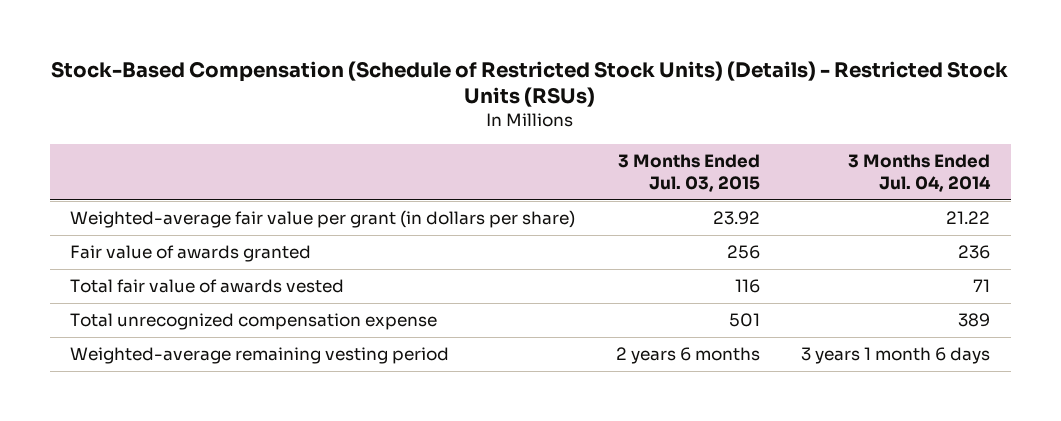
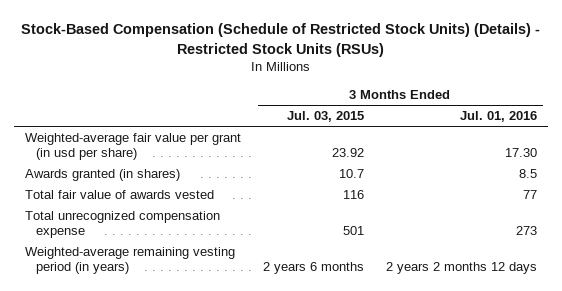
- | 3 Months Ended Jul. 03, 2015 | 3 Months Ended Jul. 04, 2014
+ | 3 Months Ended Jul. 03, 2015 | 3 Months Ended Jul. 01, 2016
- Weighted-average fair value per grant (in dollars per share) | 23.92 | 21.22
- Fair value of awards granted | 256 | 236
+ Weighted-average fair value per grant (in usd per share) | 23.92 | 17.30
+ Awards granted (in shares) | 10.7 | 8.5
- Weighted-average remaining vesting period | 2 years 6 months | 3 years 1 month 6 days
+ Weighted-average remaining vesting period (in years) | 2 years 6 months | 2 years 2 months 12 days

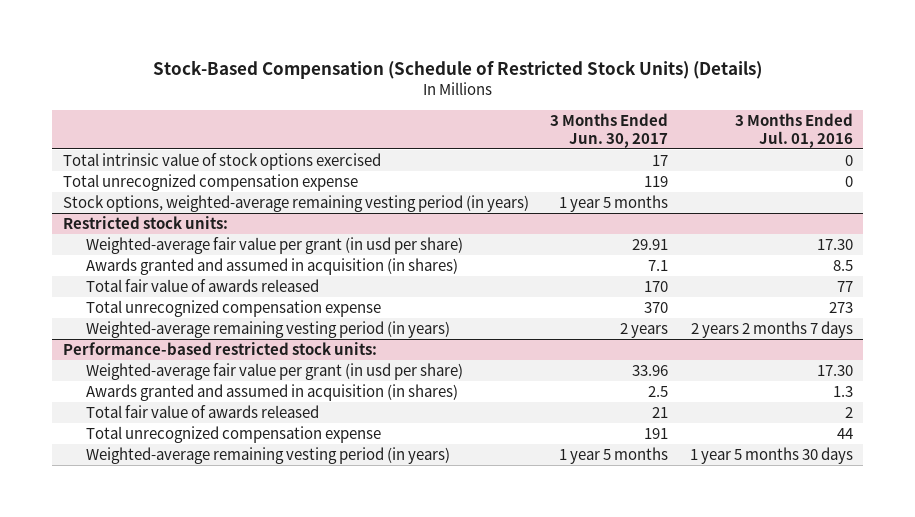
- Stock-Based Compensation (Schedule of Restricted Stock Units) (Details) - Restricted Stock Units (RSUs)
+ Stock-Based Compensation (Schedule of Restricted Stock Units) (Details)
- | 3 Months Ended Jul. 03, 2015 | 3 Months Ended Jul. 01, 2016
+ | 3 Months Ended Jun. 30, 2017 | 3 Months Ended Jul. 01, 2016
+ Total intrinsic value of stock options exercised | 17 | 0
+ Total unrecognized compensation expense | 119 | 0
+ Stock options, weighted-average remaining vesting period (in years) | 1 year 5 months |
+ Restricted stock units:
- Awards granted (in shares) | 10.7 | 8.5
- Total fair value of awards vested | 116 | 77
+ Awards granted and assumed in acquisition (in shares) | 7.1 | 8.5
+ Total fair value of awards released | 170 | 77
- Weighted-average remaining vesting period (in years) | 2 years 6 months | 2 years 2 months 12 days
+ Weighted-average remaining vesting period (in years) | 2 years | 2 years 2 months 7 days
+ Performance-based restricted stock units:
+ Weighted-average fair value per grant (in usd per share) | 33.96 | 17.30
+ Awards granted and assumed in acquisition (in shares) | 2.5 | 1.3
+ Total fair value of awards released | 21 | 2
+ Total unrecognized compensation expense | 191 | 44
+ Weighted-average remaining vesting period (in years) | 1 year 5 months | 1 year 5 months 30 days

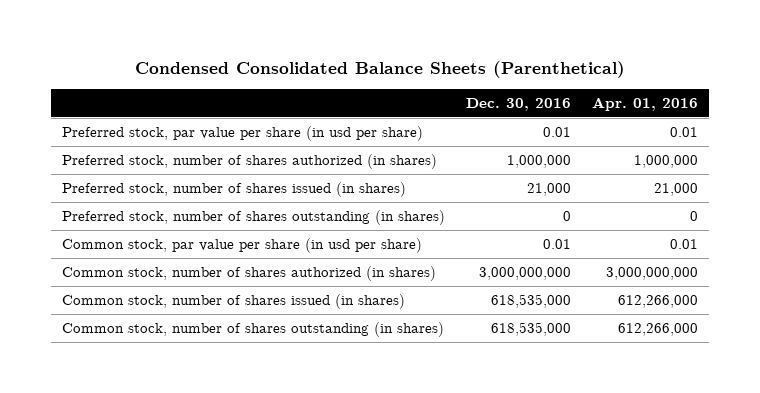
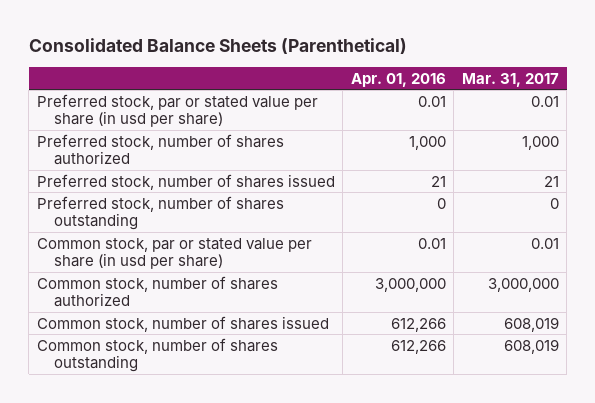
- Condensed Consolidated Balance Sheets (Parenthetical)
+ Consolidated Balance Sheets (Parenthetical)
- | Dec. 30, 2016 | Apr. 01, 2016
+ | Apr. 01, 2016 | Mar. 31, 2017
- Preferred stock, par value per share (in usd per share) | 0.01 | 0.01
- Preferred stock, number of shares authorized (in shares) | 1,000,000 | 1,000,000
- Preferred stock, number of shares issued (in shares) | 21,000 | 21,000
- Preferred stock, number of shares outstanding (in shares) | 0 | 0
- Common stock, par value per share (in usd per share) | 0.01 | 0.01
- Common stock, number of shares authorized (in shares) | 3,000,000,000 | 3,000,000,000
- Common stock, number of shares issued (in shares) | 618,535,000 | 612,266,000
- Common stock, number of shares outstanding (in shares) | 618,535,000 | 612,266,000
+ Preferred stock, par or stated value per share (in usd per share) | 0.01 | 0.01
+ Preferred stock, number of shares authorized | 1,000 | 1,000
+ Preferred stock, number of shares issued | 21 | 21
+ Preferred stock, number of shares outstanding | 0 | 0
+ Common stock, par or stated value per share (in usd per share) | 0.01 | 0.01
+ Common stock, number of shares authorized | 3,000,000 | 3,000,000
+ Common stock, number of shares issued | 612,266 | 608,019
+ Common stock, number of shares outstanding | 612,266 | 608,019

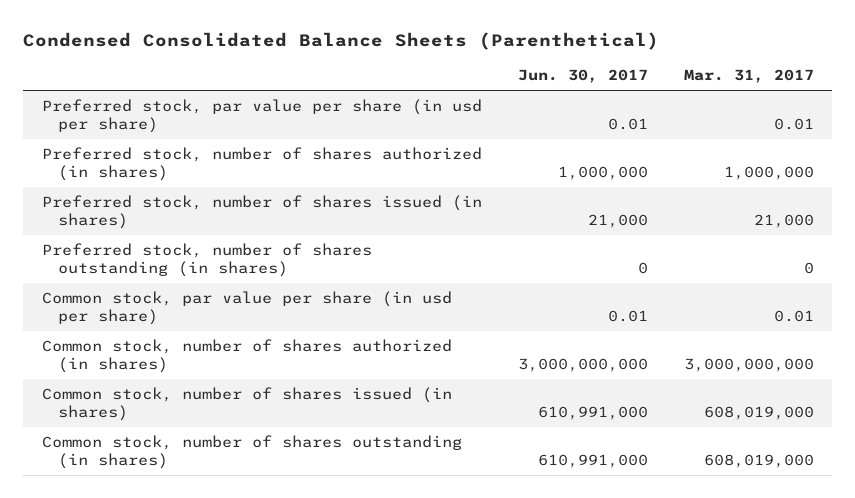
- Consolidated Balance Sheets (Parenthetical)
+ Condensed Consolidated Balance Sheets (Parenthetical)
- | Apr. 01, 2016 | Mar. 31, 2017
+ | Jun. 30, 2017 | Mar. 31, 2017
- Preferred stock, par or stated value per share (in usd per share) | 0.01 | 0.01
- Preferred stock, number of shares authorized | 1,000 | 1,000
- Preferred stock, number of shares issued | 21 | 21
- Preferred stock, number of shares outstanding | 0 | 0
- Common stock, par or stated value per share (in usd per share) | 0.01 | 0.01
- Common stock, number of shares authorized | 3,000,000 | 3,000,000
- Common stock, number of shares issued | 612,266 | 608,019
- Common stock, number of shares outstanding | 612,266 | 608,019
+ Preferred stock, par value per share (in usd per share) | 0.01 | 0.01
+ Preferred stock, number of shares authorized (in shares) | 1,000,000 | 1,000,000
+ Preferred stock, number of shares issued (in shares) | 21,000 | 21,000
+ Preferred stock, number of shares outstanding (in shares) | 0 | 0
+ Common stock, par value per share (in usd per share) | 0.01 | 0.01
+ Common stock, number of shares authorized (in shares) | 3,000,000,000 | 3,000,000,000
+ Common stock, number of shares issued (in shares) | 610,991,000 | 608,019,000
+ Common stock, number of shares outstanding (in shares) | 610,991,000 | 608,019,000

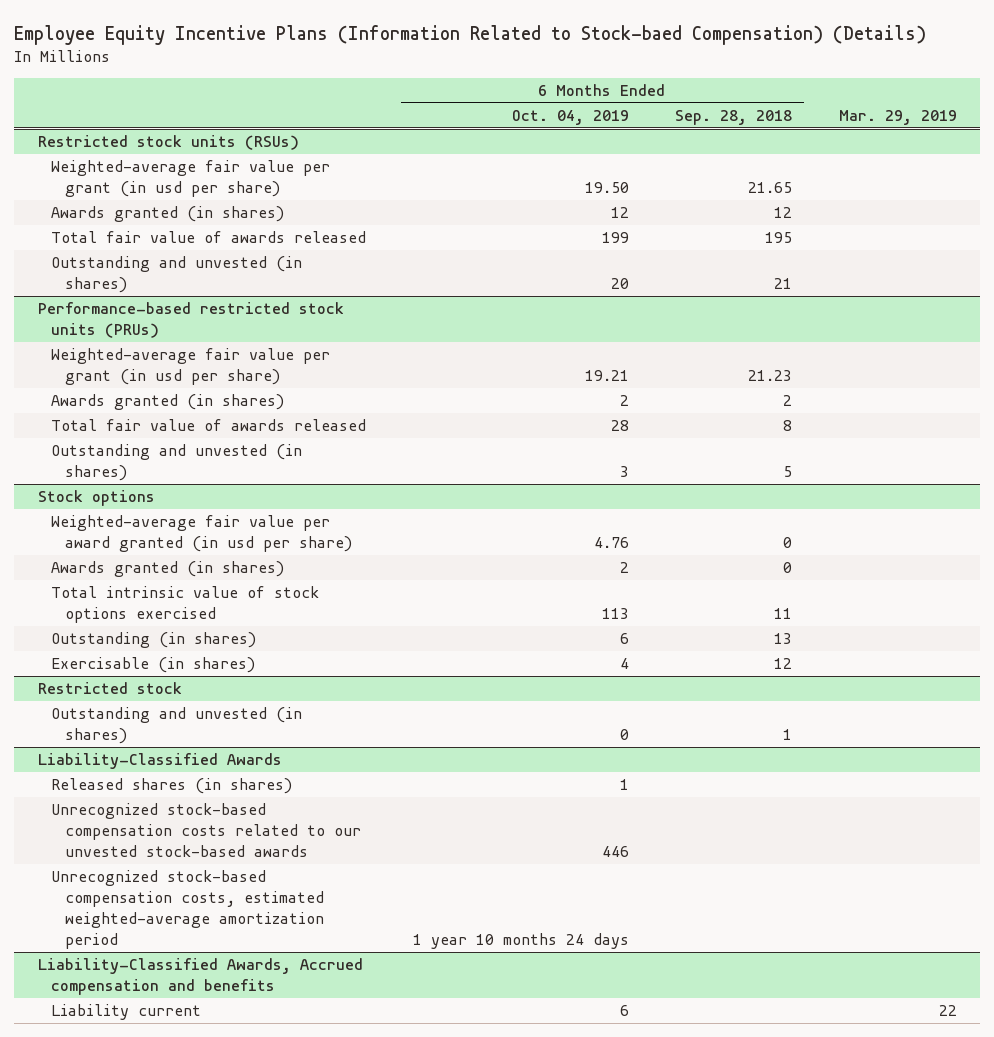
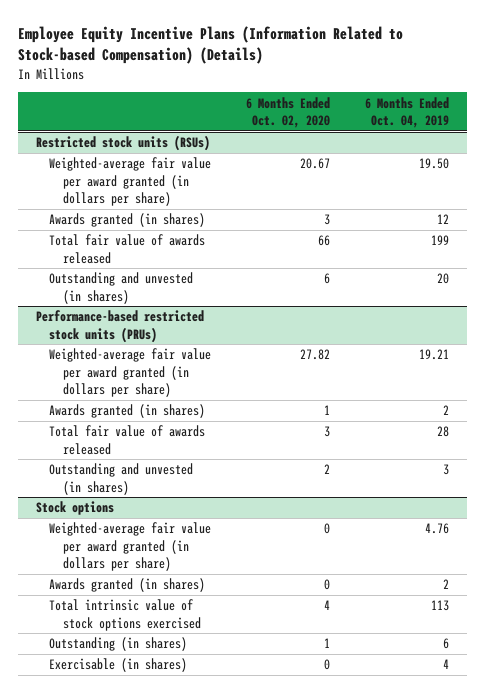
- Employee Equity Incentive Plans (Information Related to Stock-baed Compensation) (Details)
+ Employee Equity Incentive Plans (Information Related to Stock-based Compensation) (Details)
- | 6 Months Ended Oct. 04, 2019 | 6 Months Ended Sep. 28, 2018 | Mar. 29, 2019
+ | 6 Months Ended Oct. 02, 2020 | 6 Months Ended Oct. 04, 2019
@ Restricted stock units (RSUs)
- Weighted-average fair value per grant (in usd per share) | 19.50 | 21.65 |
+ Weighted-average fair value per award granted (in dollars per share) | 20.67 | 19.50
@ Performance-based restricted stock units (PRUs)
- Weighted-average fair value per grant (in usd per share) | 19.21 | 21.23 |
+ Weighted-average fair value per award granted (in dollars per share) | 27.82 | 19.21
@ Stock options
- Weighted-average fair value per award granted (in usd per share) | 4.76 | 0 |
+ Weighted-average fair value per award granted (in dollars per share) | 0 | 4.76
- Restricted stock
- Outstanding and unvested (in shares) | 0 | 1 |
- Liability-Classified Awards
- Released shares (in shares) | 1 | |
- Unrecognized stock-based compensation costs related to our unvested stock-based awards | 446 | |
- Unrecognized stock-based compensation costs, estimated weighted-average amortization period | 1 year 10 months 24 days | |
- Liability-Classified Awards, Accrued compensation and benefits
- Liability current | 6 | | 22

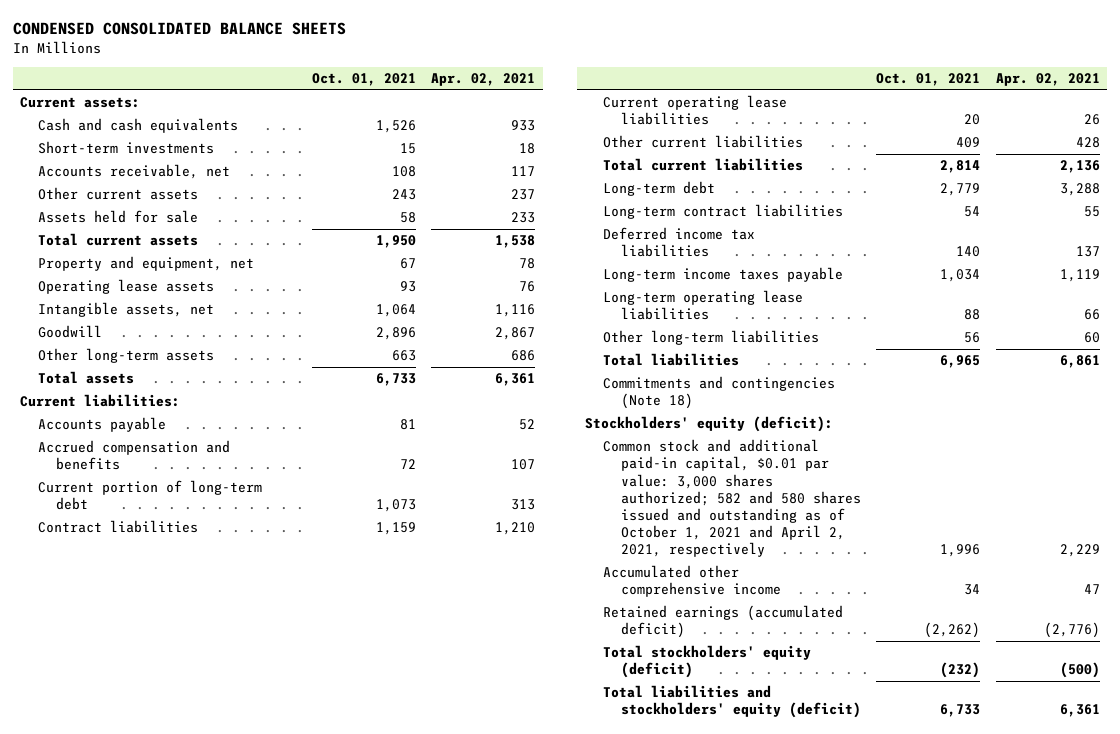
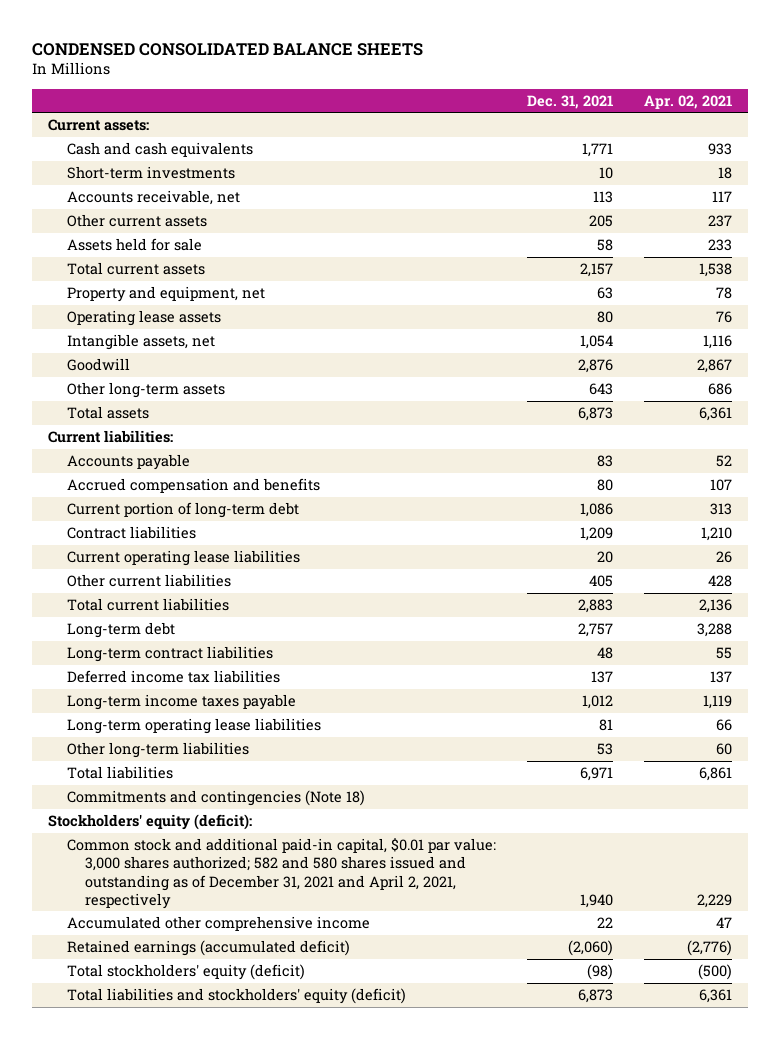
- | Oct. 01, 2021 | Apr. 02, 2021
+ | Dec. 31, 2021 | Apr. 02, 2021
- Common stock and additional paid-in capital, $0.01 par value: 3,000 shares authorized; 582 and 580 shares issued and outstanding as of October 1, 2021 and April 2, 2021, respectively | 1,996 | 2,229
+ Common stock and additional paid-in capital, $0.01 par value: 3,000 shares authorized; 582 and 580 shares issued and outstanding as of December 31, 2021 and April 2, 2021, respectively | 1,940 | 2,229

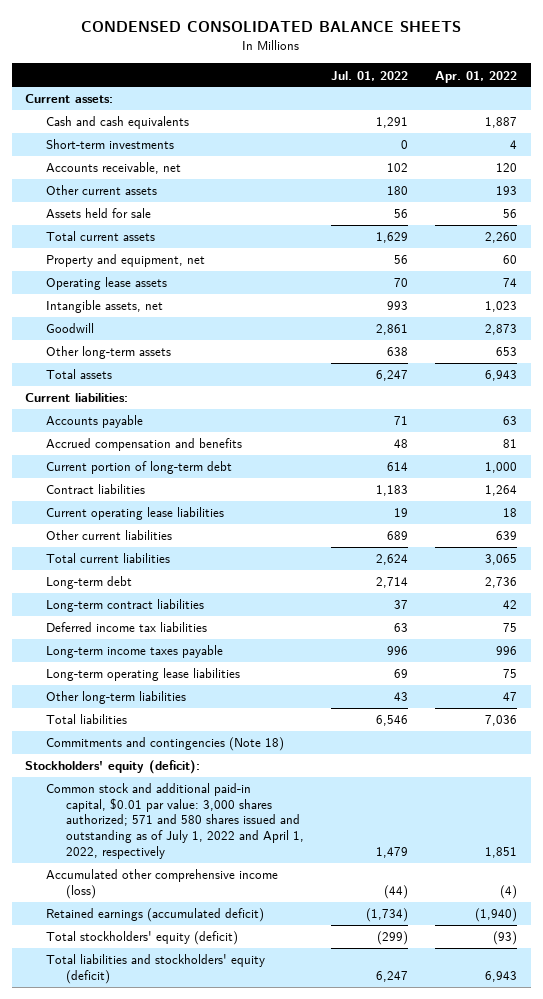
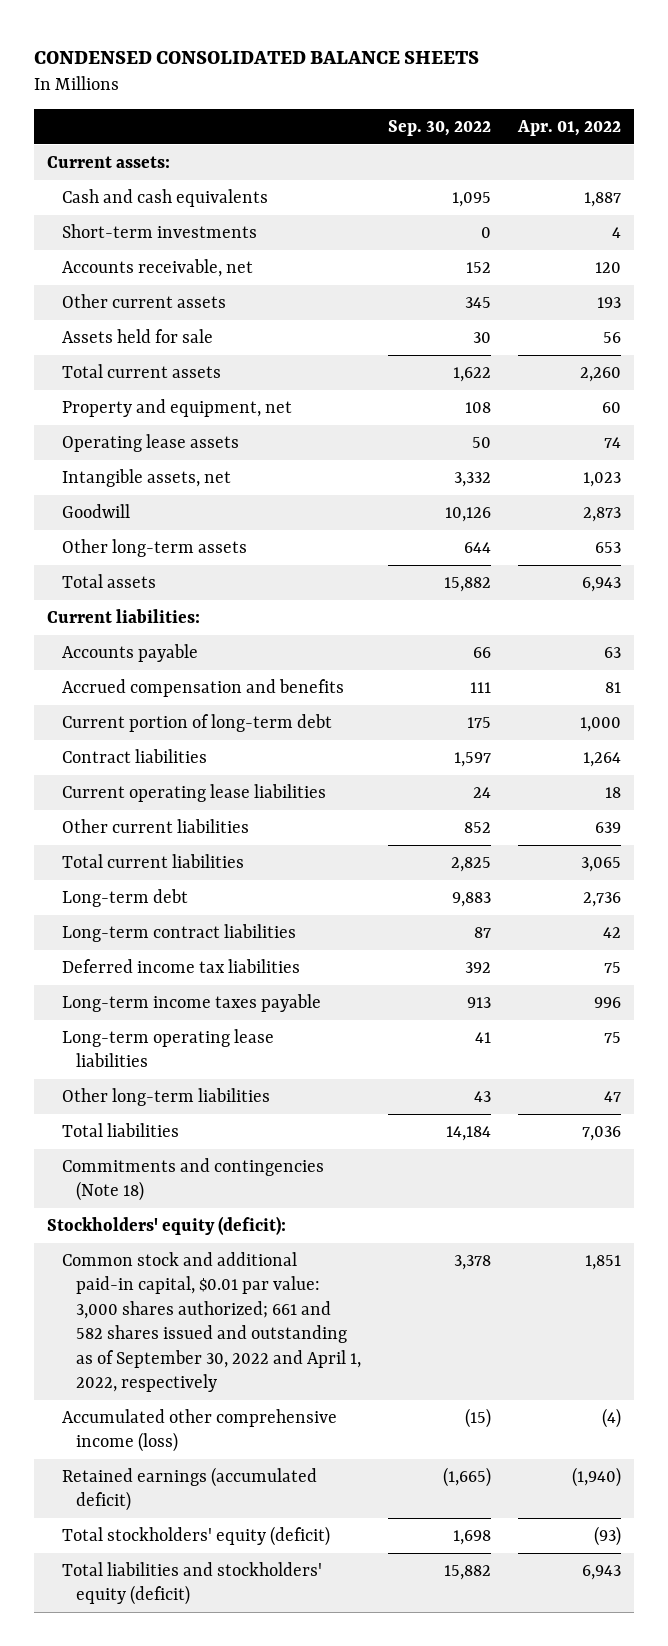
- | Jul. 01, 2022 | Apr. 01, 2022
+ | Sep. 30, 2022 | Apr. 01, 2022
- Common stock and additional paid-in capital, $0.01 par value: 3,000 shares authorized; 571 and 580 shares issued and outstanding as of July 1, 2022 and April 1, 2022, respectively | 1,479 | 1,851
+ Common stock and additional paid-in capital, $0.01 par value: 3,000 shares authorized; 661 and 582 shares issued and outstanding as of September 30, 2022 and April 1, 2022, respectively | 3,378 | 1,851

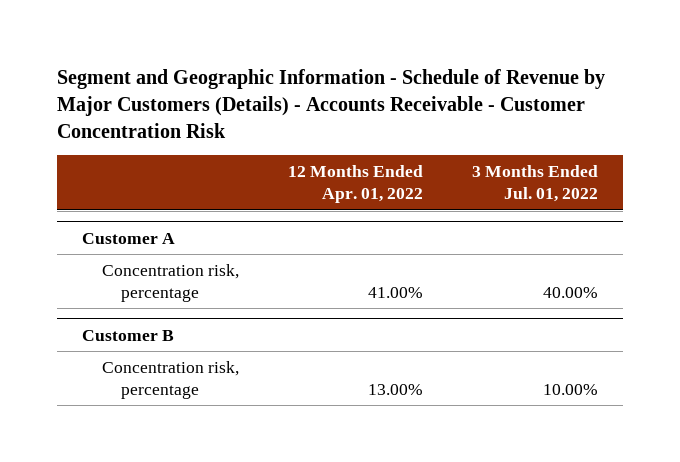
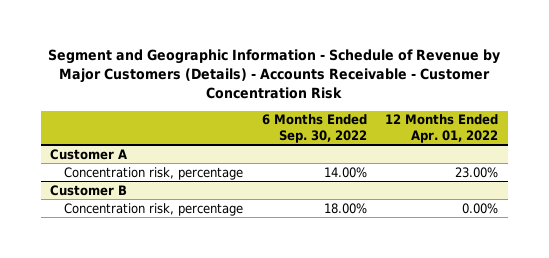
- | 12 Months Ended Apr. 01, 2022 | 3 Months Ended Jul. 01, 2022
+ | 6 Months Ended Sep. 30, 2022 | 12 Months Ended Apr. 01, 2022
@ Customer A
- Concentration risk, percentage | 41.00% | 40.00%
+ Concentration risk, percentage | 14.00% | 23.00%
@ Customer B
- Concentration risk, percentage | 13.00% | 10.00%
+ Concentration risk, percentage | 18.00% | 0.00%

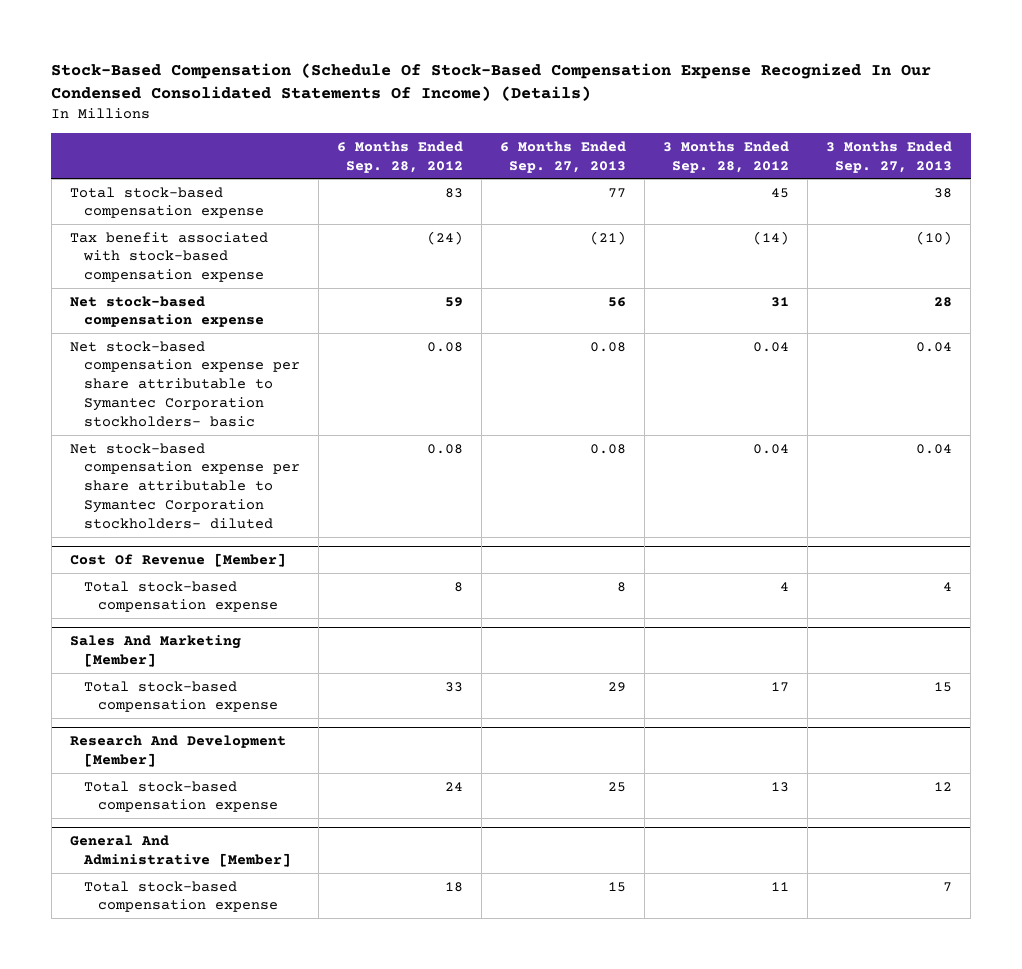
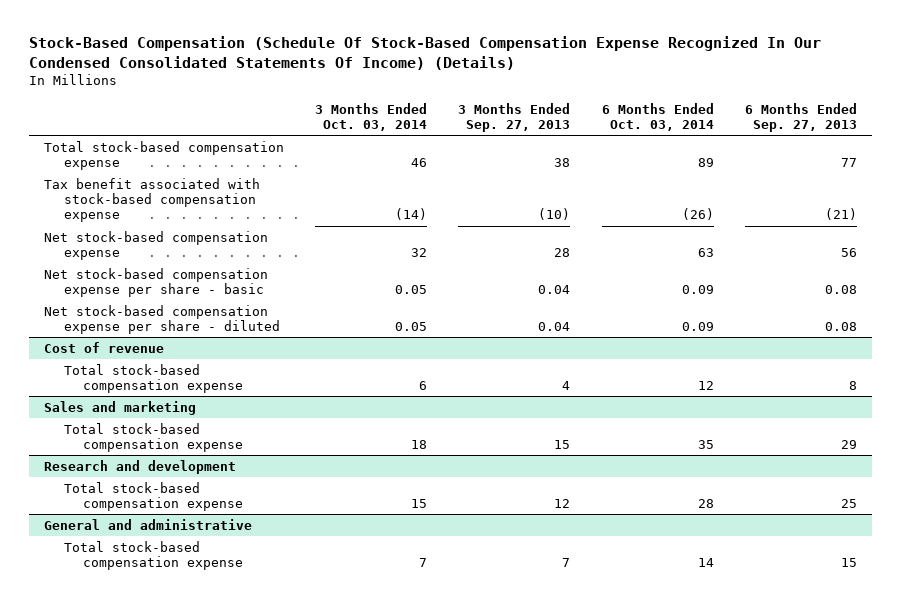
- | 6 Months Ended Sep. 28, 2012 | 6 Months Ended Sep. 27, 2013 | 3 Months Ended Sep. 28, 2012 | 3 Months Ended Sep. 27, 2013
+ | 3 Months Ended Oct. 03, 2014 | 3 Months Ended Sep. 27, 2013 | 6 Months Ended Oct. 03, 2014 | 6 Months Ended Sep. 27, 2013
- Net stock-based compensation expense per share attributable to Symantec Corporation stockholders- basic | 0.08 | 0.08 | 0.04 | 0.04
- Net stock-based compensation expense per share attributable to Symantec Corporation stockholders- diluted | 0.08 | 0.08 | 0.04 | 0.04
- Cost Of Revenue [Member]
+ Net stock-based compensation expense per share - basic | 0.05 | 0.04 | 0.09 | 0.08
+ Net stock-based compensation expense per share - diluted | 0.05 | 0.04 | 0.09 | 0.08
+ Cost of revenue
- Sales And Marketing [Member]
+ Sales and marketing
- Research And Development [Member]
+ Research and development
- General And Administrative [Member]
+ General and administrative

